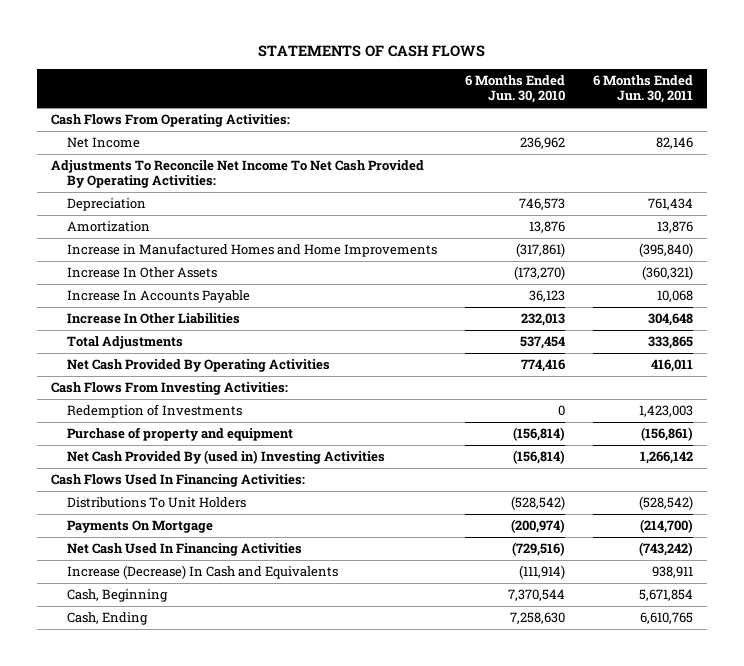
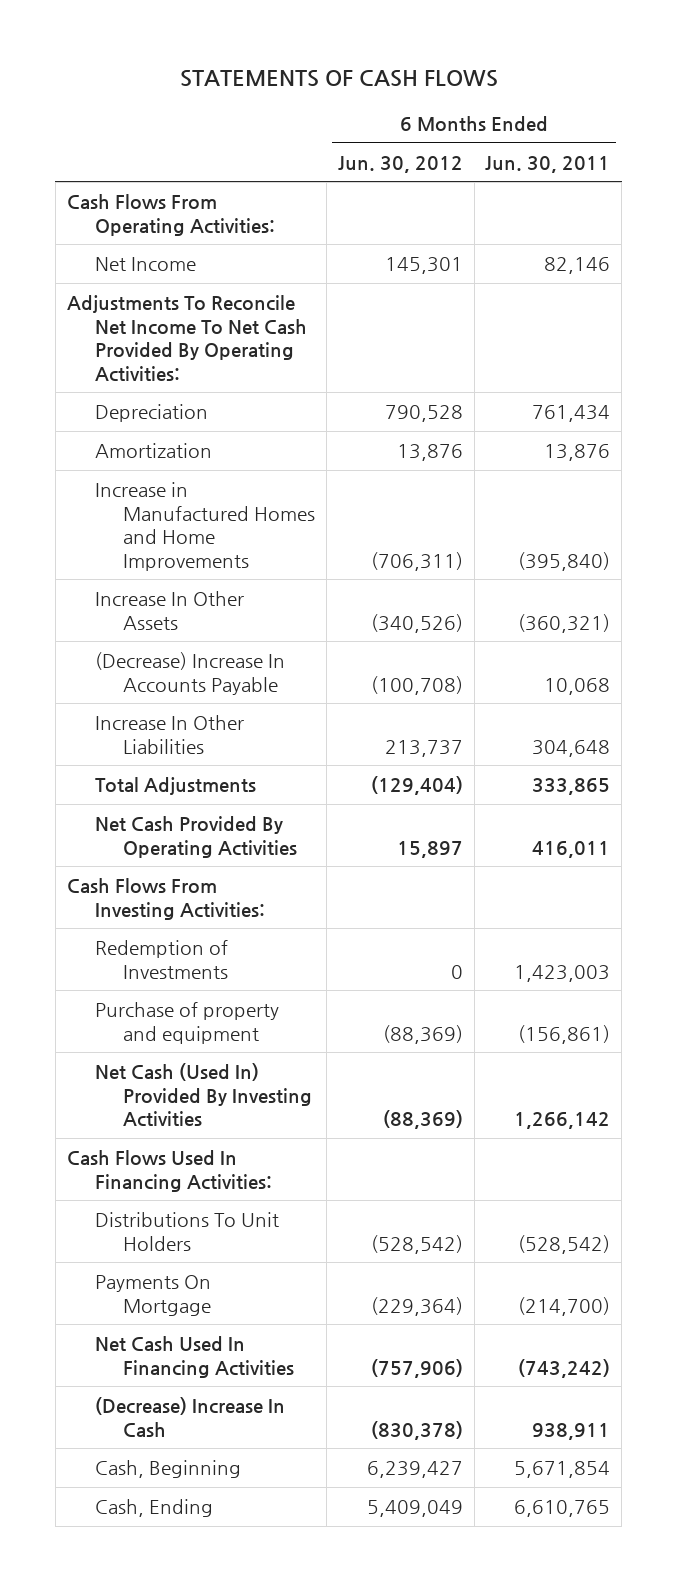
- | 6 Months Ended Jun. 30, 2010 | 6 Months Ended Jun. 30, 2011
+ | 6 Months Ended Jun. 30, 2012 | 6 Months Ended Jun. 30, 2011
- Increase In Accounts Payable | 36,123 | 10,068
+ (Decrease) Increase In Accounts Payable | (100,708) | 10,068
- Net Cash Provided By (used in) Investing Activities | (156,814) | 1,266,142
+ Net Cash (Used In) Provided By Investing Activities | (88,369) | 1,266,142
- Increase (Decrease) In Cash and Equivalents | (111,914) | 938,911
+ (Decrease) Increase In Cash | (830,378) | 938,911

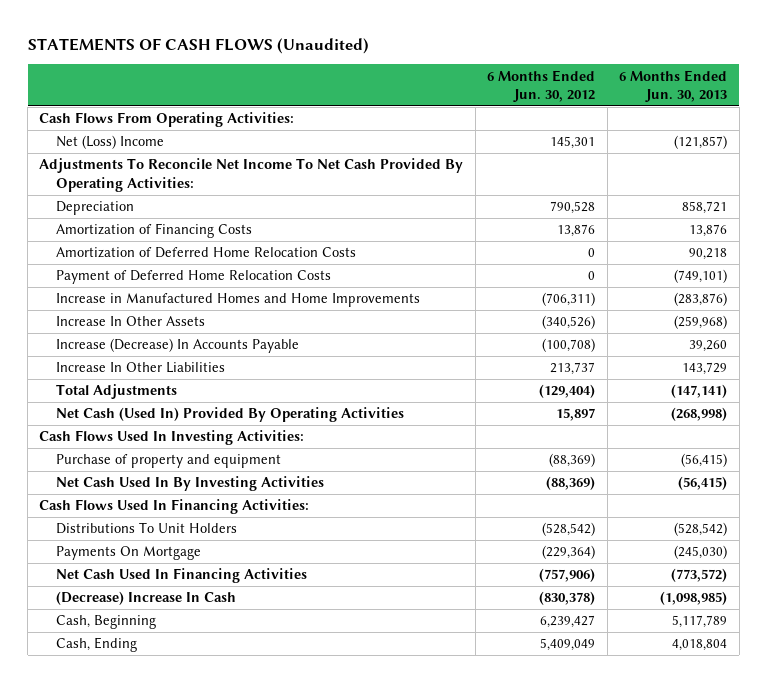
- STATEMENTS OF CASH FLOWS
+ STATEMENTS OF CASH FLOWS (Unaudited)
- | 6 Months Ended Jun. 30, 2012 | 6 Months Ended Jun. 30, 2011
+ | 6 Months Ended Jun. 30, 2012 | 6 Months Ended Jun. 30, 2013
- Net Income | 145,301 | 82,146
+ Net (Loss) Income | 145,301 | (121,857)
- Amortization | 13,876 | 13,876
+ Amortization of Financing Costs | 13,876 | 13,876
+ Amortization of Deferred Home Relocation Costs | 0 | 90,218
+ Payment of Deferred Home Relocation Costs | 0 | (749,101)
- (Decrease) Increase In Accounts Payable | (100,708) | 10,068
+ Increase (Decrease) In Accounts Payable | (100,708) | 39,260
- Net Cash Provided By Operating Activities | 15,897 | 416,011
- Cash Flows From Investing Activities:
- Redemption of Investments | 0 | 1,423,003
+ Net Cash (Used In) Provided By Operating Activities | 15,897 | (268,998)
+ Cash Flows Used In Investing Activities:
- Net Cash (Used In) Provided By Investing Activities | (88,369) | 1,266,142
+ Net Cash Used In By Investing Activities | (88,369) | (56,415)

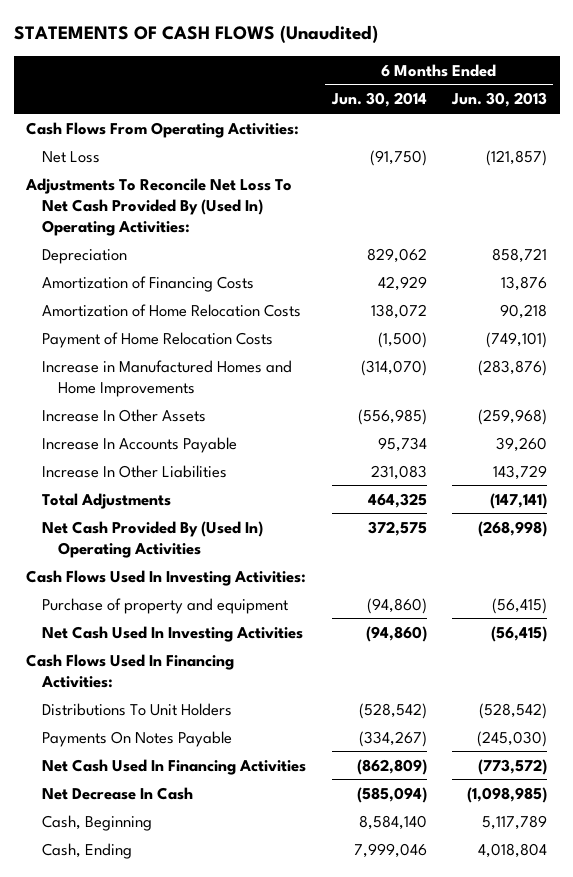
- | 6 Months Ended Jun. 30, 2012 | 6 Months Ended Jun. 30, 2013
+ | 6 Months Ended Jun. 30, 2014 | 6 Months Ended Jun. 30, 2013
- Net (Loss) Income | 145,301 | (121,857)
- Adjustments To Reconcile Net Income To Net Cash Provided By Operating Activities:
+ Net Loss | (91,750) | (121,857)
+ Adjustments To Reconcile Net Loss To Net Cash Provided By (Used In) Operating Activities:
- Amortization of Deferred Home Relocation Costs | 0 | 90,218
- Payment of Deferred Home Relocation Costs | 0 | (749,101)
+ Amortization of Home Relocation Costs | 138,072 | 90,218
+ Payment of Home Relocation Costs | (1,500) | (749,101)
- Increase (Decrease) In Accounts Payable | (100,708) | 39,260
+ Increase In Accounts Payable | 95,734 | 39,260
- Net Cash (Used In) Provided By Operating Activities | 15,897 | (268,998)
+ Net Cash Provided By (Used In) Operating Activities | 372,575 | (268,998)
- Net Cash Used In By Investing Activities | (88,369) | (56,415)
+ Net Cash Used In Investing Activities | (94,860) | (56,415)
- Payments On Mortgage | (229,364) | (245,030)
+ Payments On Notes Payable | (334,267) | (245,030)
- (Decrease) Increase In Cash | (830,378) | (1,098,985)
+ Net Decrease In Cash | (585,094) | (1,098,985)

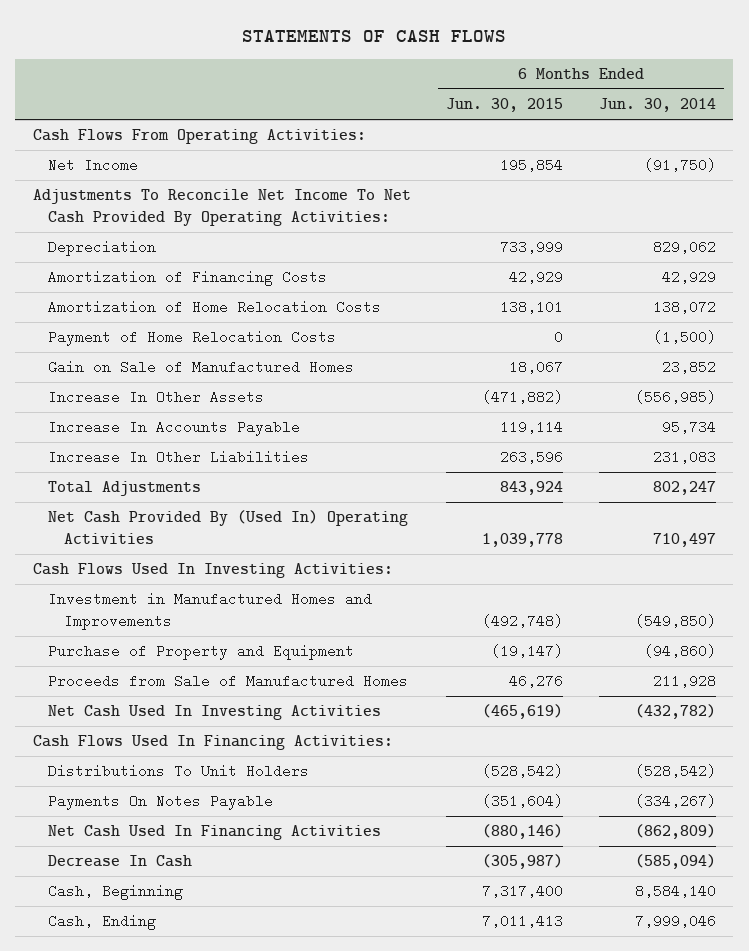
- STATEMENTS OF CASH FLOWS (Unaudited)
+ STATEMENTS OF CASH FLOWS
- | 6 Months Ended Jun. 30, 2014 | 6 Months Ended Jun. 30, 2013
+ | 6 Months Ended Jun. 30, 2015 | 6 Months Ended Jun. 30, 2014
- Net Loss | (91,750) | (121,857)
- Adjustments To Reconcile Net Loss To Net Cash Provided By (Used In) Operating Activities:
+ Net Income | 195,854 | (91,750)
+ Adjustments To Reconcile Net Income To Net Cash Provided By Operating Activities:
- Increase in Manufactured Homes and Home Improvements | (314,070) | (283,876)
+ Gain on Sale of Manufactured Homes | 18,067 | 23,852
- Total Adjustments | 464,325 | (147,141)
- Net Cash Provided By (Used In) Operating Activities | 372,575 | (268,998)
+ Total Adjustments | 843,924 | 802,247
+ Net Cash Provided By (Used In) Operating Activities | 1,039,778 | 710,497
- Purchase of property and equipment | (94,860) | (56,415)
- Net Cash Used In Investing Activities | (94,860) | (56,415)
+ Investment in Manufactured Homes and Improvements | (492,748) | (549,850)
+ Purchase of Property and Equipment | (19,147) | (94,860)
+ Proceeds from Sale of Manufactured Homes | 46,276 | 211,928
+ Net Cash Used In Investing Activities | (465,619) | (432,782)
- Net Decrease In Cash | (585,094) | (1,098,985)
+ Decrease In Cash | (305,987) | (585,094)

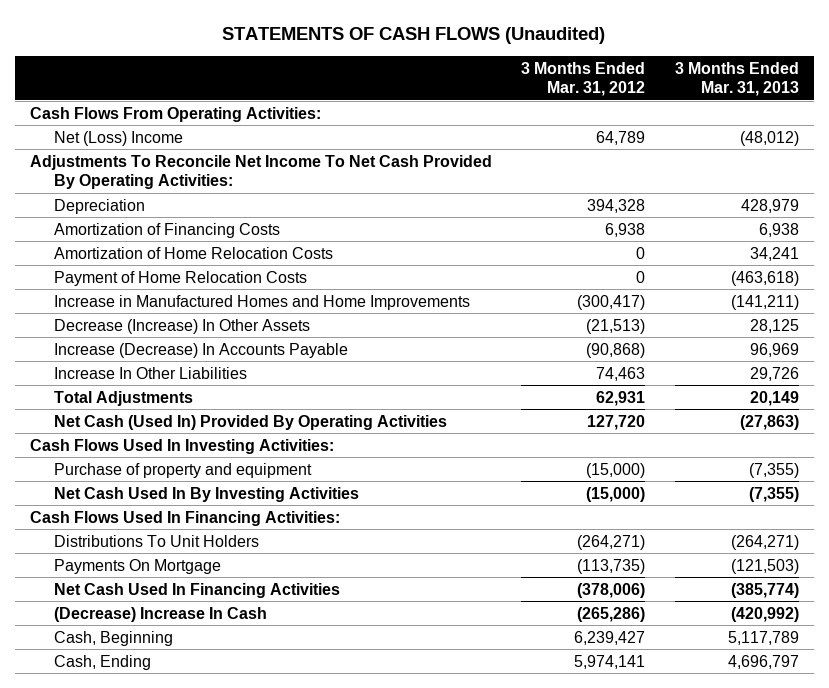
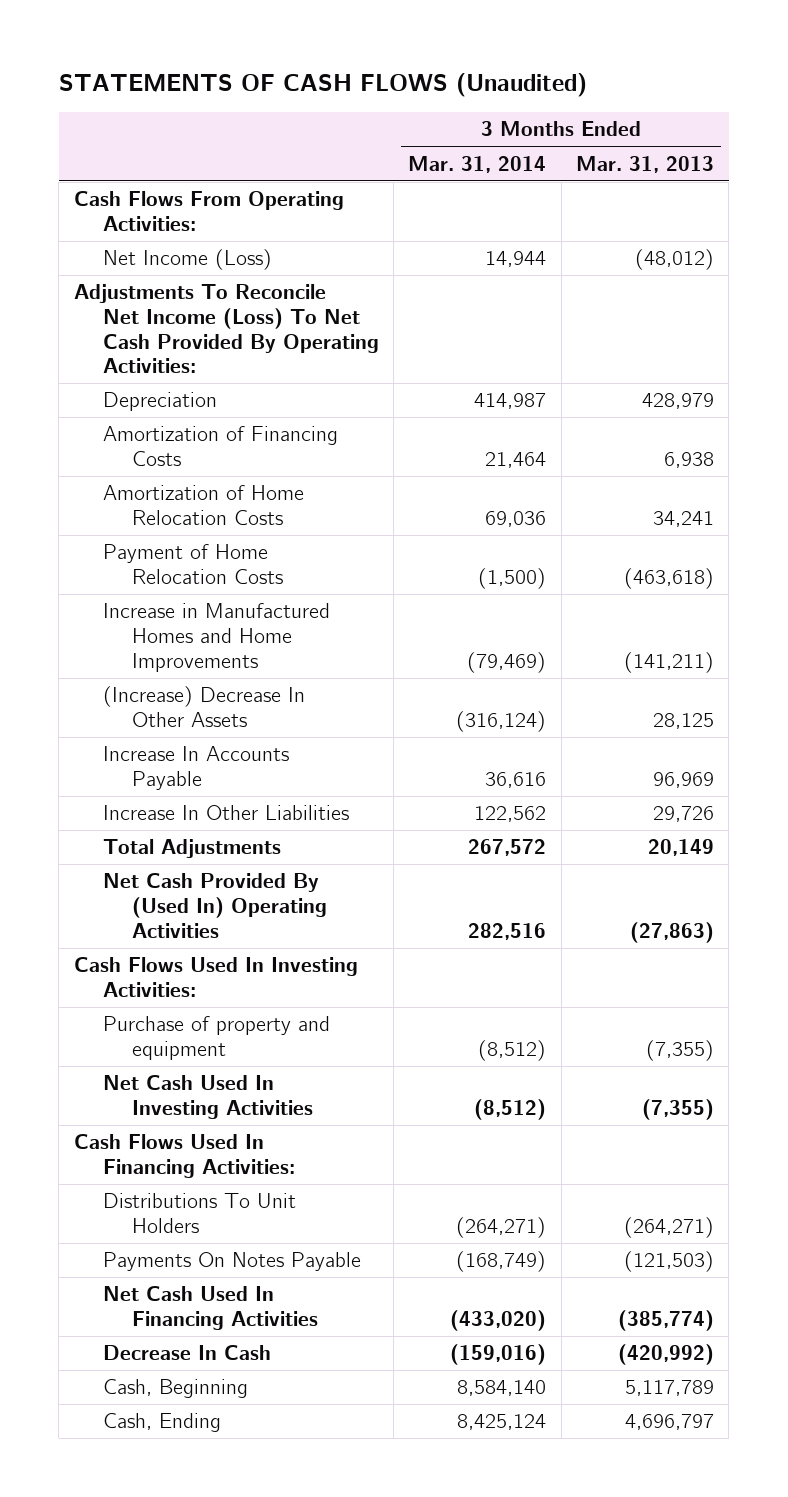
- | 3 Months Ended Mar. 31, 2012 | 3 Months Ended Mar. 31, 2013
+ | 3 Months Ended Mar. 31, 2014 | 3 Months Ended Mar. 31, 2013
- Net (Loss) Income | 64,789 | (48,012)
- Adjustments To Reconcile Net Income To Net Cash Provided By Operating Activities:
+ Net Income (Loss) | 14,944 | (48,012)
+ Adjustments To Reconcile Net Income (Loss) To Net Cash Provided By Operating Activities:
- Decrease (Increase) In Other Assets | (21,513) | 28,125
- Increase (Decrease) In Accounts Payable | (90,868) | 96,969
+ (Increase) Decrease In Other Assets | (316,124) | 28,125
+ Increase In Accounts Payable | 36,616 | 96,969
- Net Cash (Used In) Provided By Operating Activities | 127,720 | (27,863)
+ Net Cash Provided By (Used In) Operating Activities | 282,516 | (27,863)
- Net Cash Used In By Investing Activities | (15,000) | (7,355)
+ Net Cash Used In Investing Activities | (8,512) | (7,355)
- Payments On Mortgage | (113,735) | (121,503)
+ Payments On Notes Payable | (168,749) | (121,503)
- (Decrease) Increase In Cash | (265,286) | (420,992)
+ Decrease In Cash | (159,016) | (420,992)

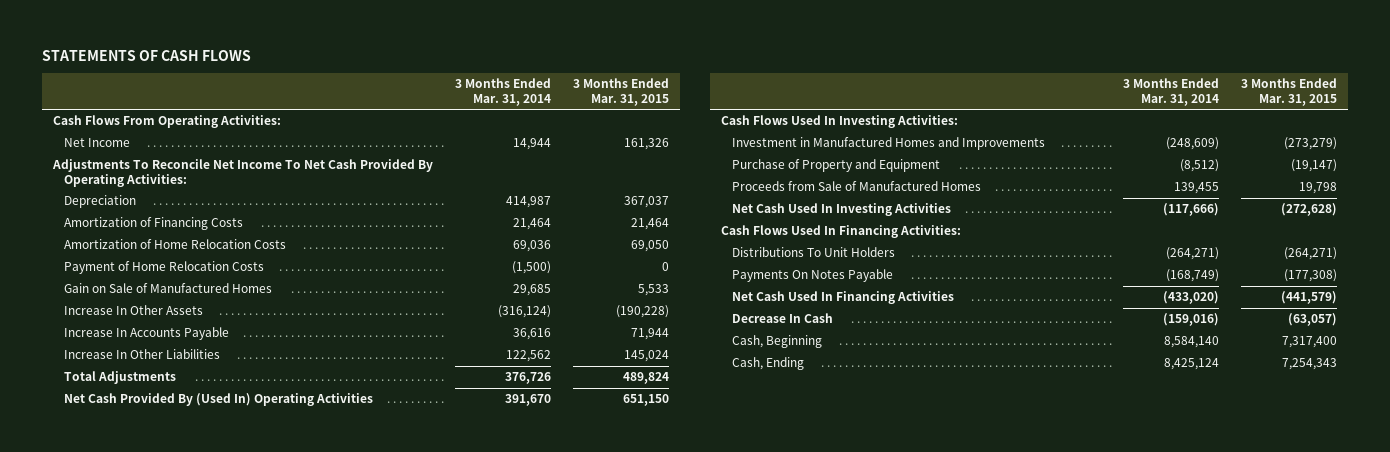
- STATEMENTS OF CASH FLOWS (Unaudited)
+ STATEMENTS OF CASH FLOWS
- | 3 Months Ended Mar. 31, 2014 | 3 Months Ended Mar. 31, 2013
+ | 3 Months Ended Mar. 31, 2014 | 3 Months Ended Mar. 31, 2015
- Net Income (Loss) | 14,944 | (48,012)
- Adjustments To Reconcile Net Income (Loss) To Net Cash Provided By Operating Activities:
+ Net Income | 14,944 | 161,326
+ Adjustments To Reconcile Net Income To Net Cash Provided By Operating Activities:
- Increase in Manufactured Homes and Home Improvements | (79,469) | (141,211)
- (Increase) Decrease In Other Assets | (316,124) | 28,125
+ Gain on Sale of Manufactured Homes | 29,685 | 5,533
+ Increase In Other Assets | (316,124) | (190,228)
- Total Adjustments | 267,572 | 20,149
- Net Cash Provided By (Used In) Operating Activities | 282,516 | (27,863)
+ Total Adjustments | 376,726 | 489,824
+ Net Cash Provided By (Used In) Operating Activities | 391,670 | 651,150
- Purchase of property and equipment | (8,512) | (7,355)
- Net Cash Used In Investing Activities | (8,512) | (7,355)
+ Investment in Manufactured Homes and Improvements | (248,609) | (273,279)
+ Purchase of Property and Equipment | (8,512) | (19,147)
+ Proceeds from Sale of Manufactured Homes | 139,455 | 19,798
+ Net Cash Used In Investing Activities | (117,666) | (272,628)

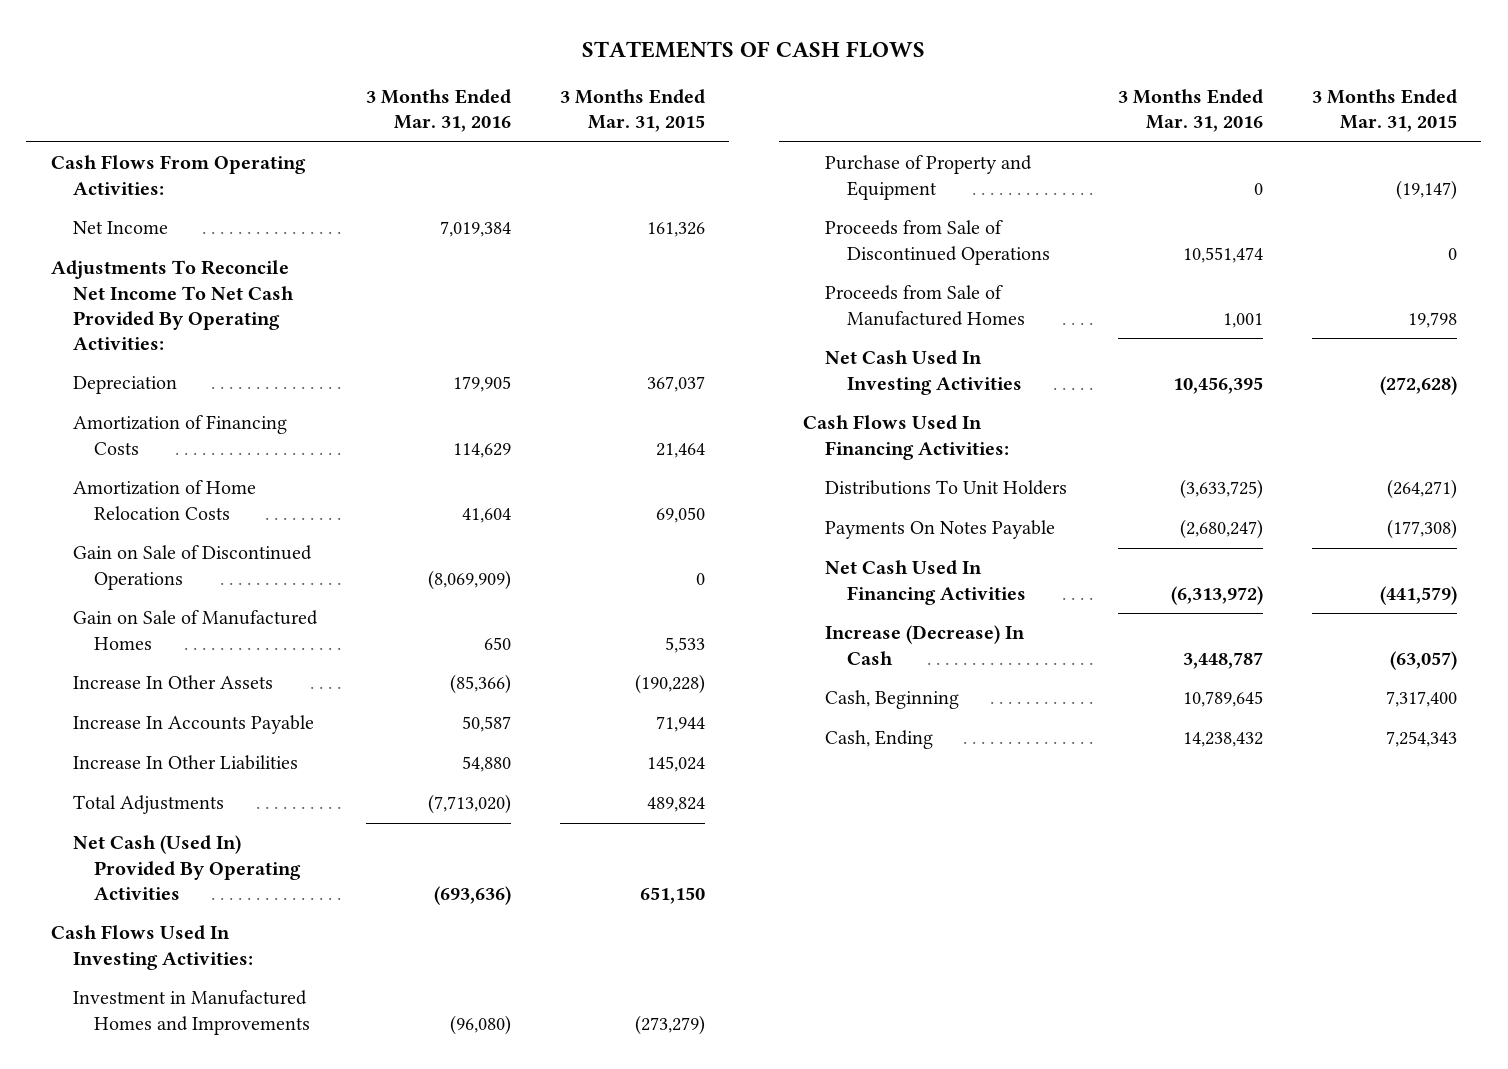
- | 3 Months Ended Mar. 31, 2014 | 3 Months Ended Mar. 31, 2015
+ | 3 Months Ended Mar. 31, 2016 | 3 Months Ended Mar. 31, 2015
- Payment of Home Relocation Costs | (1,500) | 0
+ Gain on Sale of Discontinued Operations | (8,069,909) | 0
- Net Cash Provided By (Used In) Operating Activities | 391,670 | 651,150
+ Net Cash (Used In) Provided By Operating Activities | (693,636) | 651,150
+ Proceeds from Sale of Discontinued Operations | 10,551,474 | 0
- Decrease In Cash | (159,016) | (63,057)
+ Increase (Decrease) In Cash | 3,448,787 | (63,057)

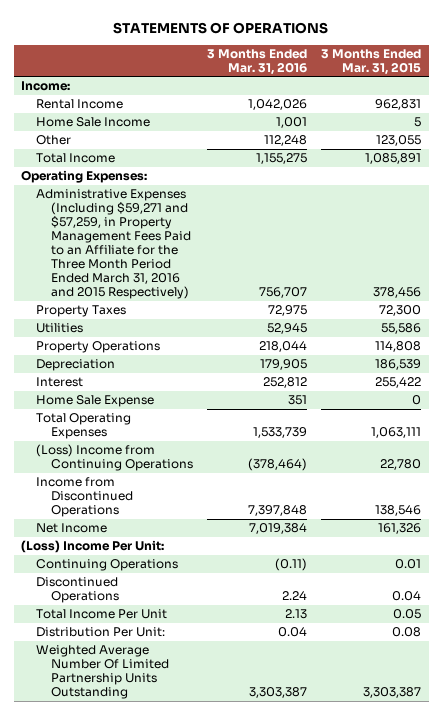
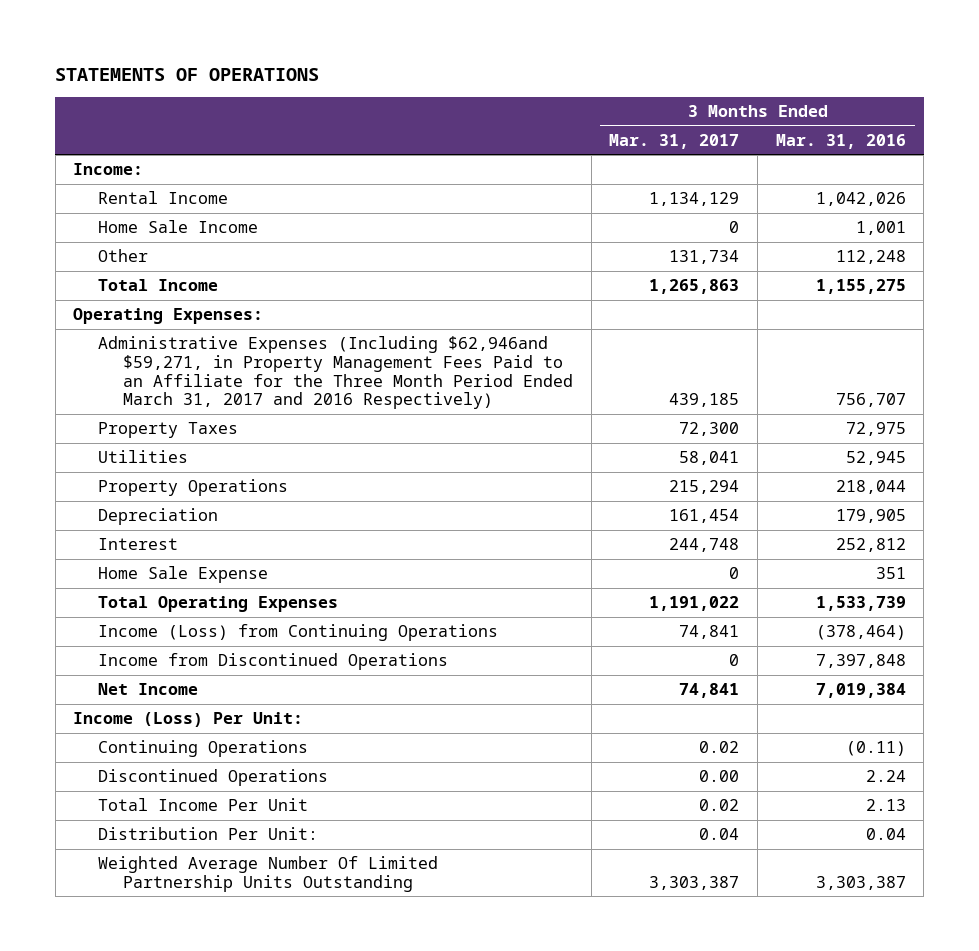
- | 3 Months Ended Mar. 31, 2016 | 3 Months Ended Mar. 31, 2015
+ | 3 Months Ended Mar. 31, 2017 | 3 Months Ended Mar. 31, 2016
- Administrative Expenses (Including $59,271 and $57,259, in Property Management Fees Paid to an Affiliate for the Three Month Period Ended March 31, 2016 and 2015 Respectively) | 756,707 | 378,456
+ Administrative Expenses (Including $62,946and $59,271, in Property Management Fees Paid to an Affiliate for the Three Month Period Ended March 31, 2017 and 2016 Respectively) | 439,185 | 756,707
- (Loss) Income from Continuing Operations | (378,464) | 22,780
+ Income (Loss) from Continuing Operations | 74,841 | (378,464)
- (Loss) Income Per Unit:
+ Income (Loss) Per Unit:

